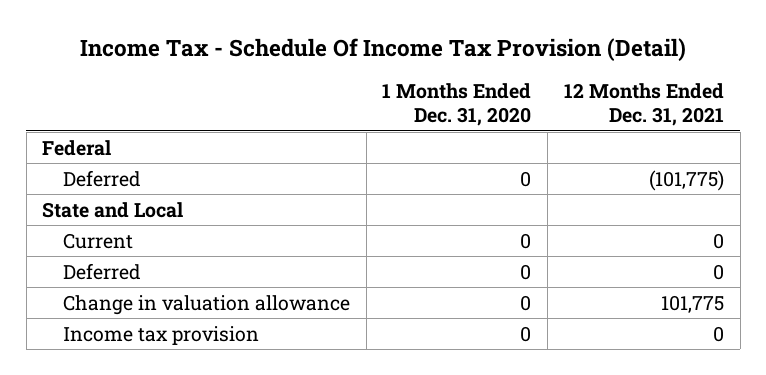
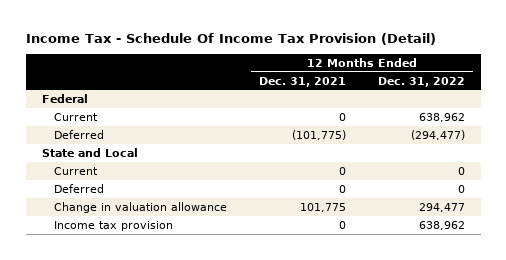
- | 1 Months Ended Dec. 31, 2020 | 12 Months Ended Dec. 31, 2021
+ | 12 Months Ended Dec. 31, 2021 | 12 Months Ended Dec. 31, 2022
+ Current | 0 | 638,962

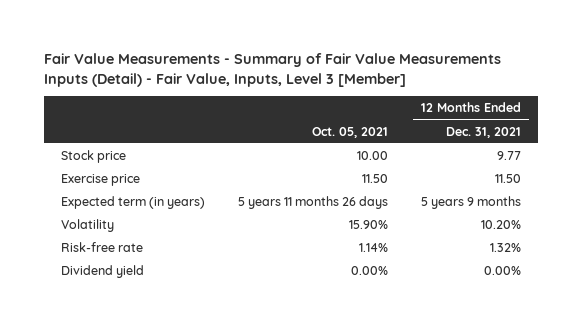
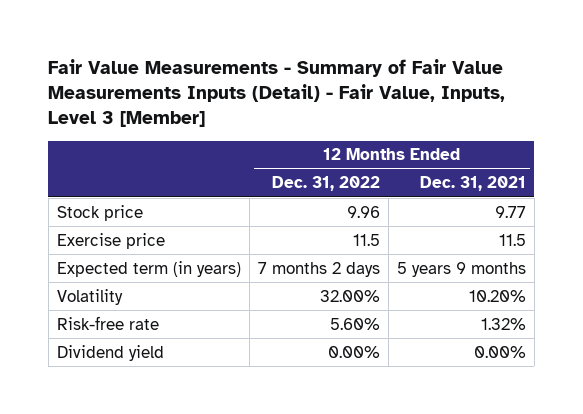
- | Oct. 05, 2021 | 12 Months Ended Dec. 31, 2021
+ | 12 Months Ended Dec. 31, 2022 | 12 Months Ended Dec. 31, 2021
- Exercise price | 11.50 | 11.50
+ Exercise price | 11.5 | 11.5

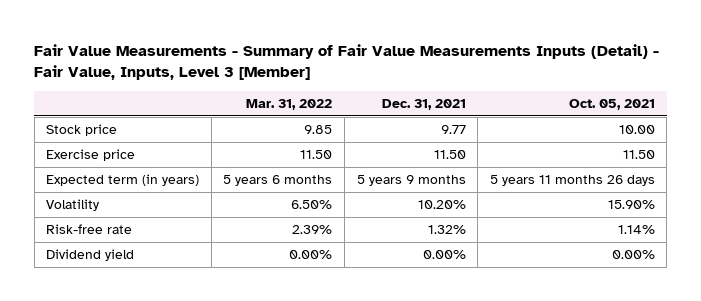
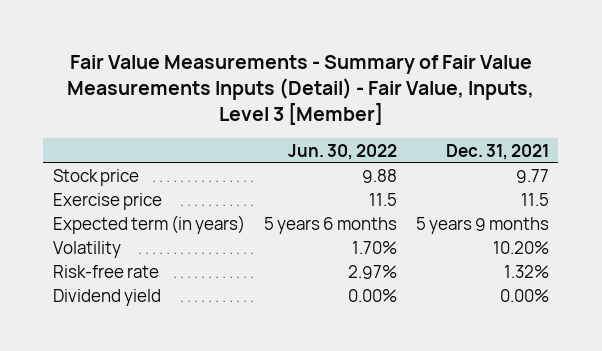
- | Mar. 31, 2022 | Dec. 31, 2021 | Oct. 05, 2021
+ | Jun. 30, 2022 | Dec. 31, 2021
- Exercise price | 11.50 | 11.50 | 11.50
+ Exercise price | 11.5 | 11.5

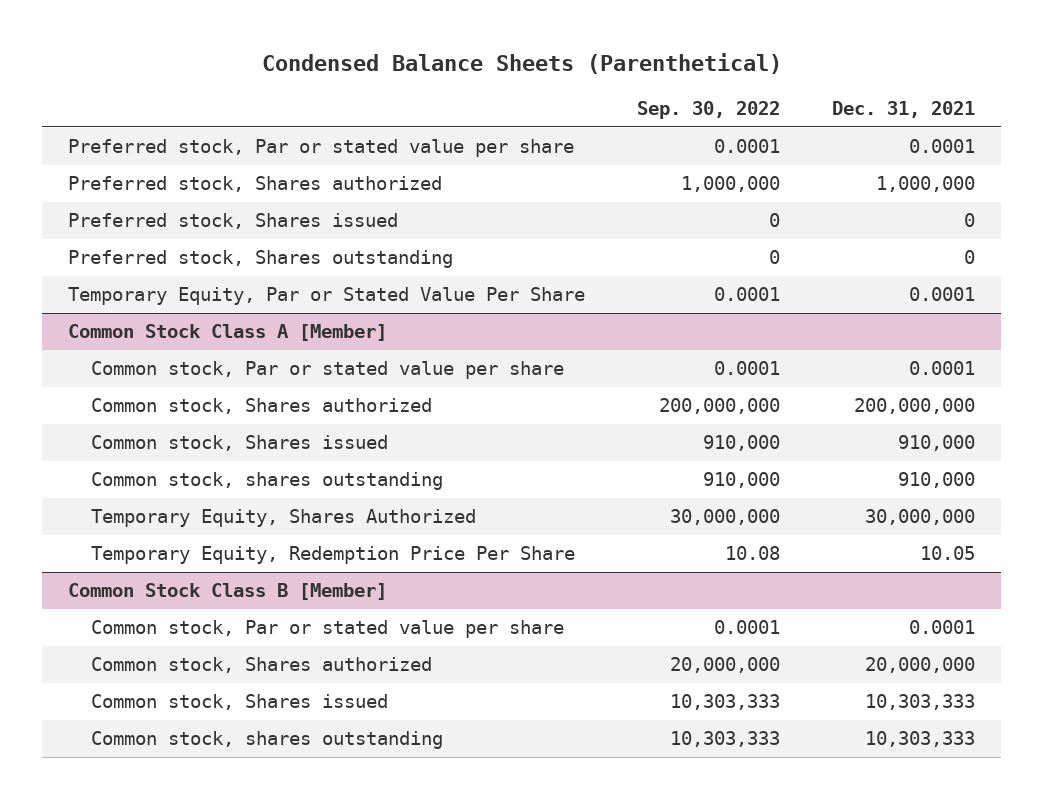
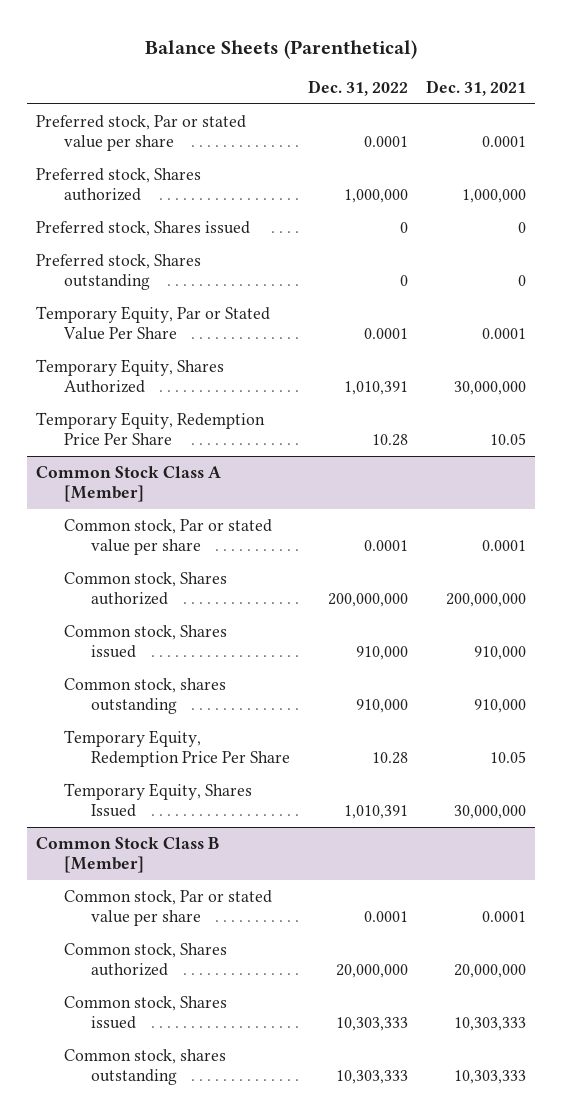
- Condensed Balance Sheets (Parenthetical)
+ Balance Sheets (Parenthetical)
- | Sep. 30, 2022 | Dec. 31, 2021
+ | Dec. 31, 2022 | Dec. 31, 2021
+ Temporary Equity, Shares Authorized | 1,010,391 | 30,000,000
+ Temporary Equity, Redemption Price Per Share | 10.28 | 10.05
@ Common Stock Class A [Member]
- Temporary Equity, Shares Authorized | 30,000,000 | 30,000,000
+ Temporary Equity, Shares Issued | 1,010,391 | 30,000,000

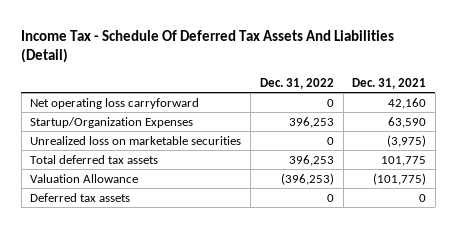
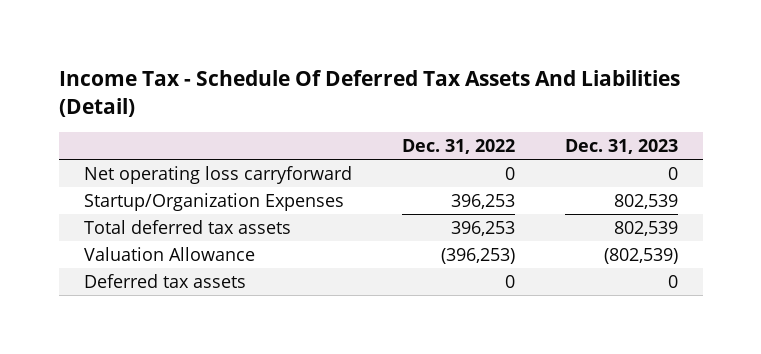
- | Dec. 31, 2022 | Dec. 31, 2021
+ | Dec. 31, 2022 | Dec. 31, 2023
- Unrealized loss on marketable securities | 0 | (3,975)

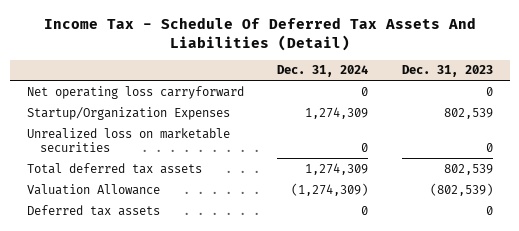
- | Dec. 31, 2022 | Dec. 31, 2023
+ | Dec. 31, 2024 | Dec. 31, 2023
+ Unrealized loss on marketable securities | 0 | 0

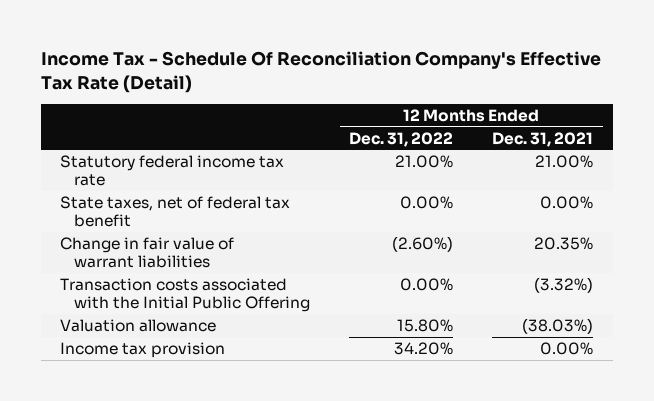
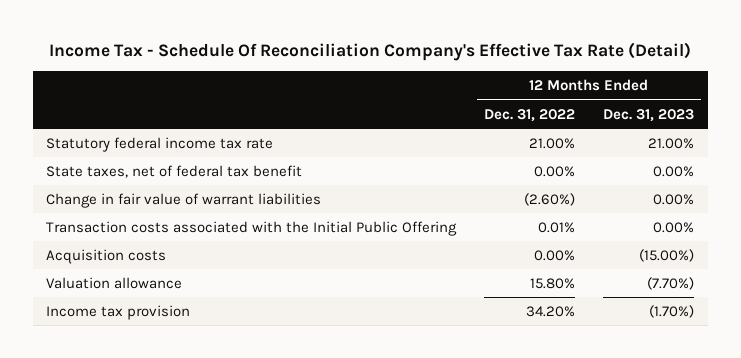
- | 12 Months Ended Dec. 31, 2022 | 12 Months Ended Dec. 31, 2021
+ | 12 Months Ended Dec. 31, 2022 | 12 Months Ended Dec. 31, 2023
- Transaction costs associated with the Initial Public Offering | 0.00% | (3.32%)
+ Transaction costs associated with the Initial Public Offering | 0.01% | 0.00%
+ Acquisition costs | 0.00% | (15.00%)

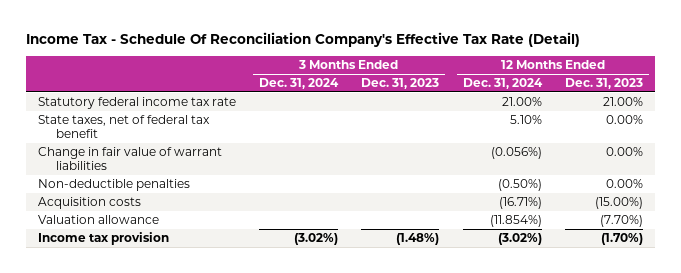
- | 12 Months Ended Dec. 31, 2022 | 12 Months Ended Dec. 31, 2023
+ | 3 Months Ended Dec. 31, 2024 | 3 Months Ended Dec. 31, 2023 | 12 Months Ended Dec. 31, 2024 | 12 Months Ended Dec. 31, 2023
- Transaction costs associated with the Initial Public Offering | 0.01% | 0.00%
+ Non-deductible penalties | | | (0.50%) | 0.00%

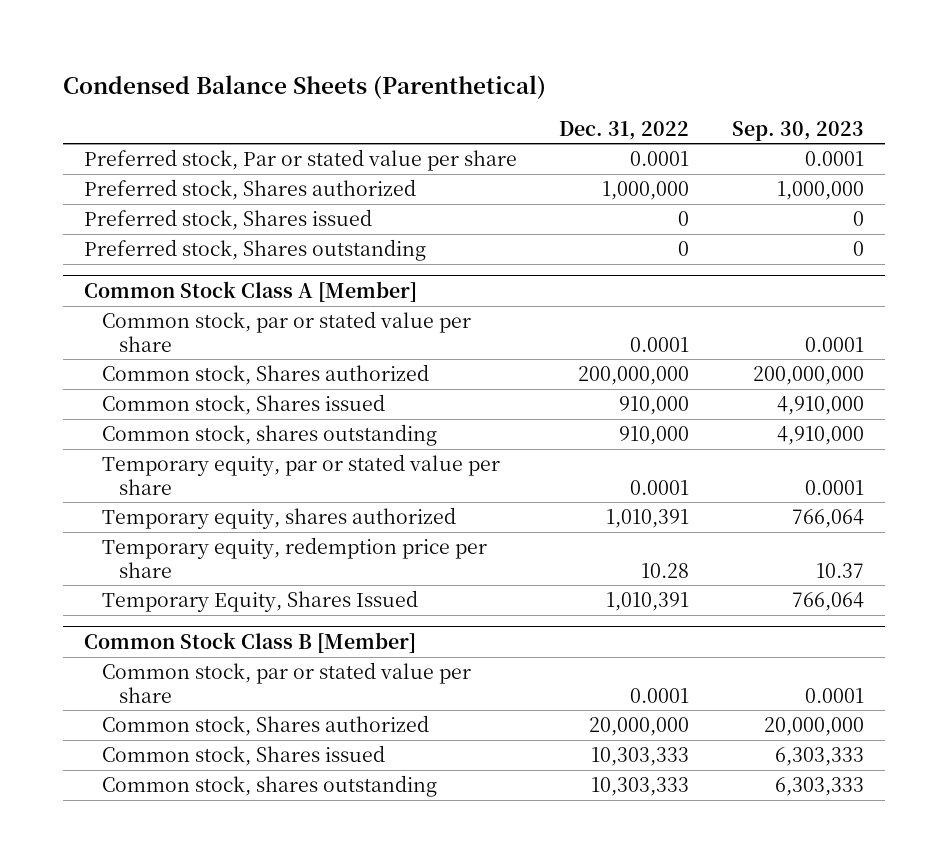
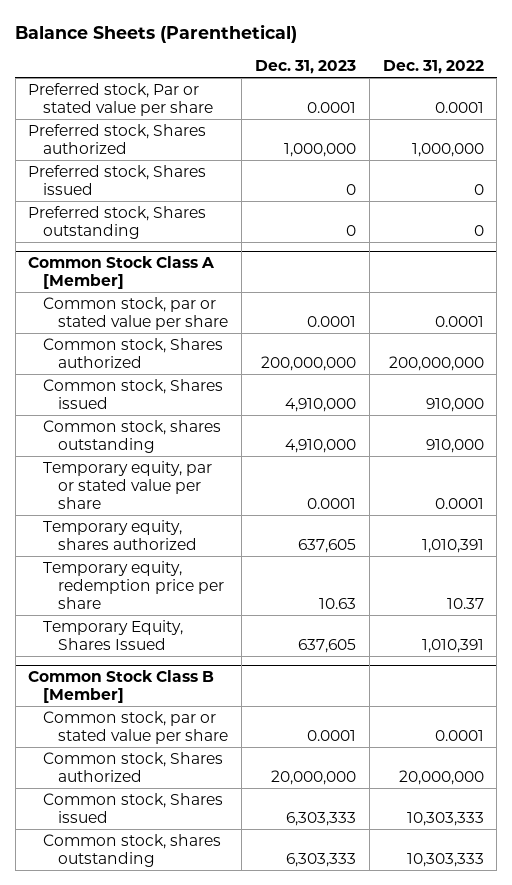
- Condensed Balance Sheets (Parenthetical)
+ Balance Sheets (Parenthetical)
- | Dec. 31, 2022 | Sep. 30, 2023
+ | Dec. 31, 2023 | Dec. 31, 2022
@ Common Stock Class A [Member]
- Temporary equity, redemption price per share | 10.28 | 10.37
+ Temporary equity, redemption price per share | 10.63 | 10.37

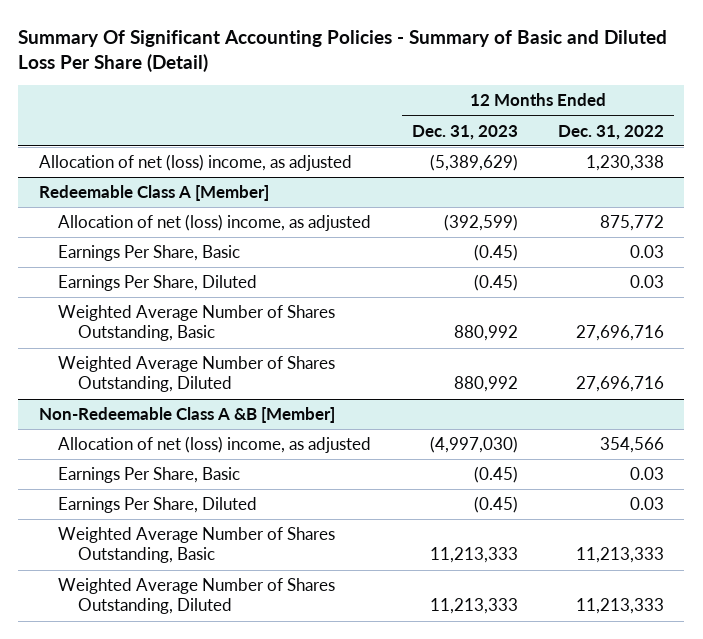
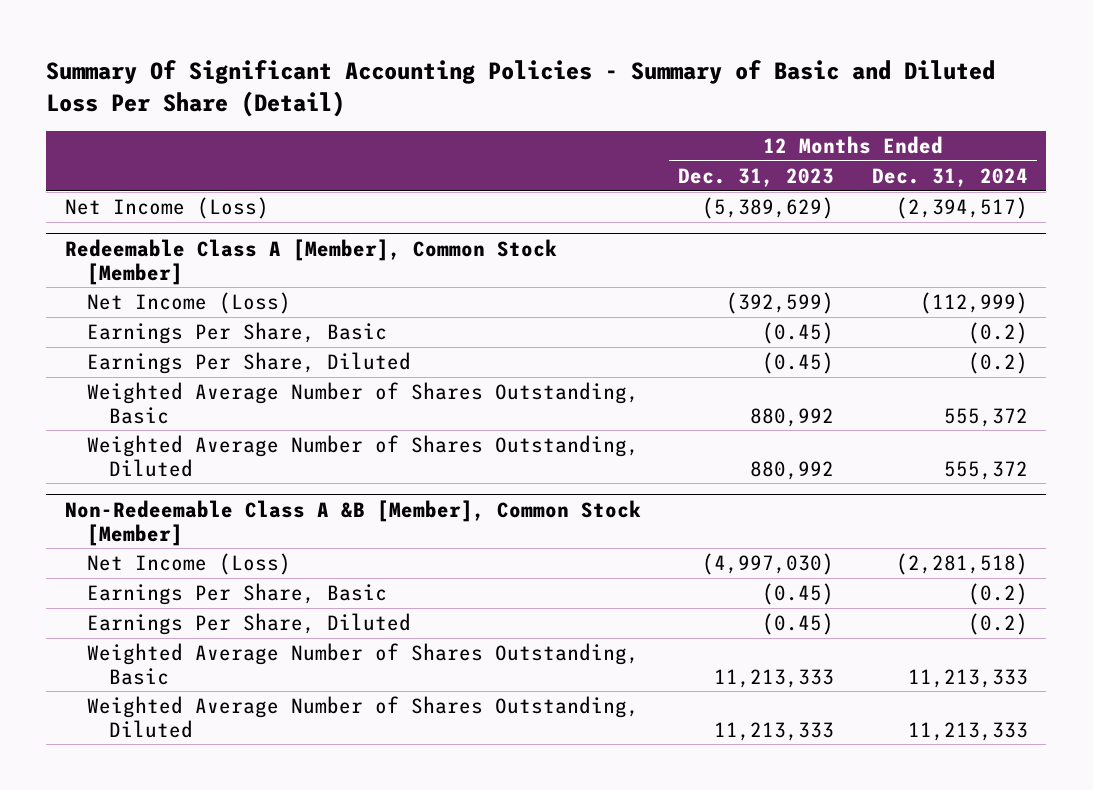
- | 12 Months Ended Dec. 31, 2023 | 12 Months Ended Dec. 31, 2022
+ | 12 Months Ended Dec. 31, 2023 | 12 Months Ended Dec. 31, 2024
- Allocation of net (loss) income, as adjusted | (5,389,629) | 1,230,338
- Redeemable Class A [Member]
- Allocation of net (loss) income, as adjusted | (392,599) | 875,772
+ Net Income (Loss) | (5,389,629) | (2,394,517)
+ Redeemable Class A [Member], Common Stock [Member]
+ Net Income (Loss) | (392,599) | (112,999)
- Non-Redeemable Class A &B [Member]
- Allocation of net (loss) income, as adjusted | (4,997,030) | 354,566
+ Non-Redeemable Class A &B [Member], Common Stock [Member]
+ Net Income (Loss) | (4,997,030) | (2,281,518)

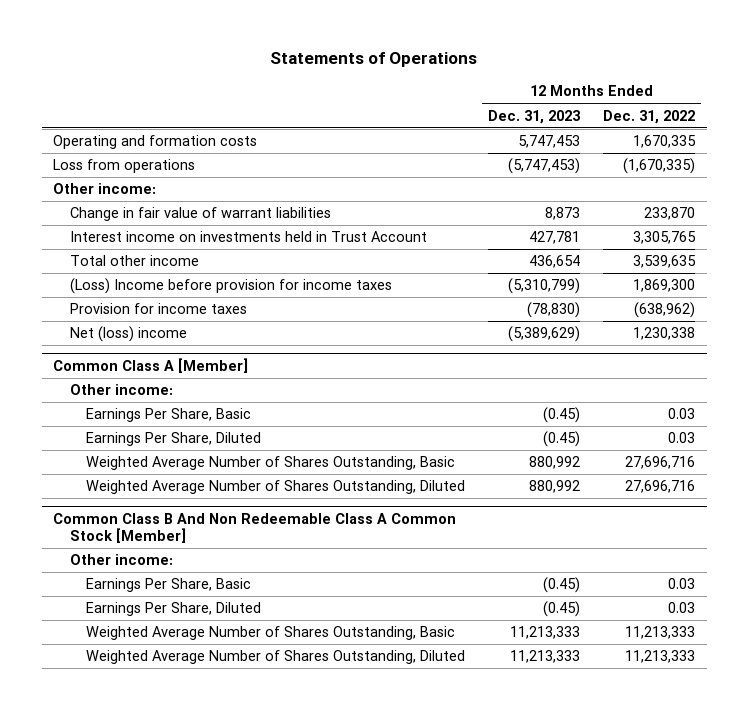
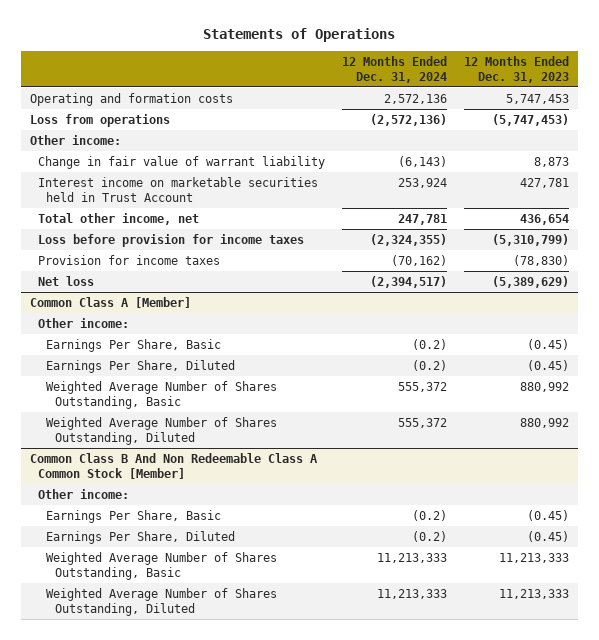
- | 12 Months Ended Dec. 31, 2023 | 12 Months Ended Dec. 31, 2022
+ | 12 Months Ended Dec. 31, 2024 | 12 Months Ended Dec. 31, 2023
- Change in fair value of warrant liabilities | 8,873 | 233,870
- Interest income on investments held in Trust Account | 427,781 | 3,305,765
- Total other income | 436,654 | 3,539,635
- (Loss) Income before provision for income taxes | (5,310,799) | 1,869,300
+ Change in fair value of warrant liability | (6,143) | 8,873
+ Interest income on marketable securities held in Trust Account | 253,924 | 427,781
+ Total other income, net | 247,781 | 436,654
+ Loss before provision for income taxes | (2,324,355) | (5,310,799)
- Net (loss) income | (5,389,629) | 1,230,338
+ Net loss | (2,394,517) | (5,389,629)

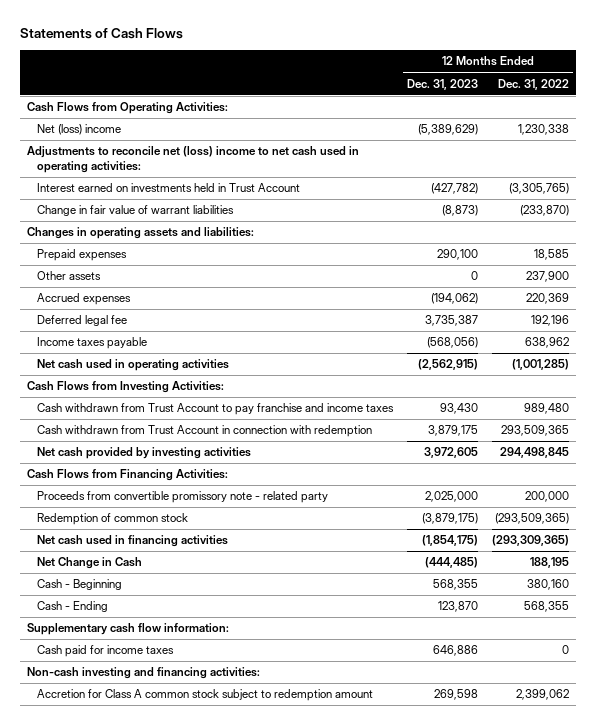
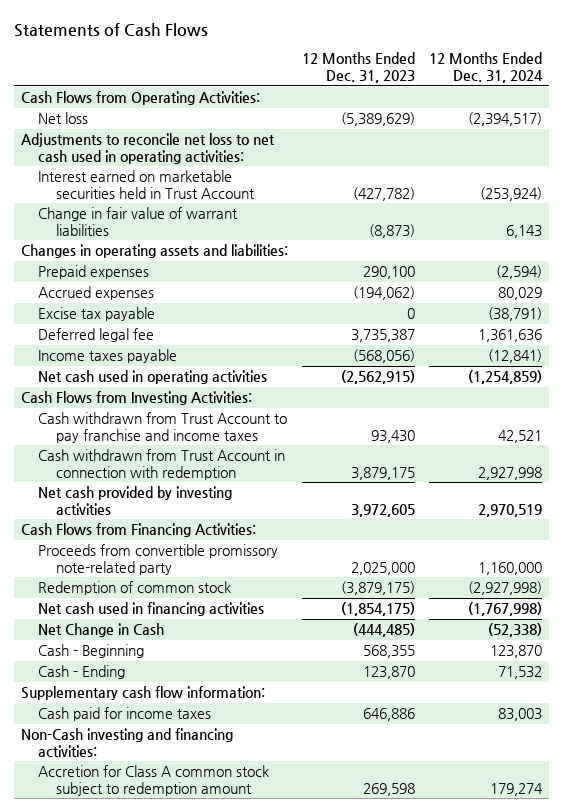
- | 12 Months Ended Dec. 31, 2023 | 12 Months Ended Dec. 31, 2022
+ | 12 Months Ended Dec. 31, 2023 | 12 Months Ended Dec. 31, 2024
- Net (loss) income | (5,389,629) | 1,230,338
- Adjustments to reconcile net (loss) income to net cash used in operating activities:
- Interest earned on investments held in Trust Account | (427,782) | (3,305,765)
+ Net loss | (5,389,629) | (2,394,517)
+ Adjustments to reconcile net loss to net cash used in operating activities:
+ Interest earned on marketable securities held in Trust Account | (427,782) | (253,924)
- Other assets | 0 | 237,900
+ Excise tax payable | 0 | (38,791)
- Proceeds from convertible promissory note - related party | 2,025,000 | 200,000
+ Proceeds from convertible promissory note-related party | 2,025,000 | 1,160,000
- Non-cash investing and financing activities:
+ Non-Cash investing and financing activities:

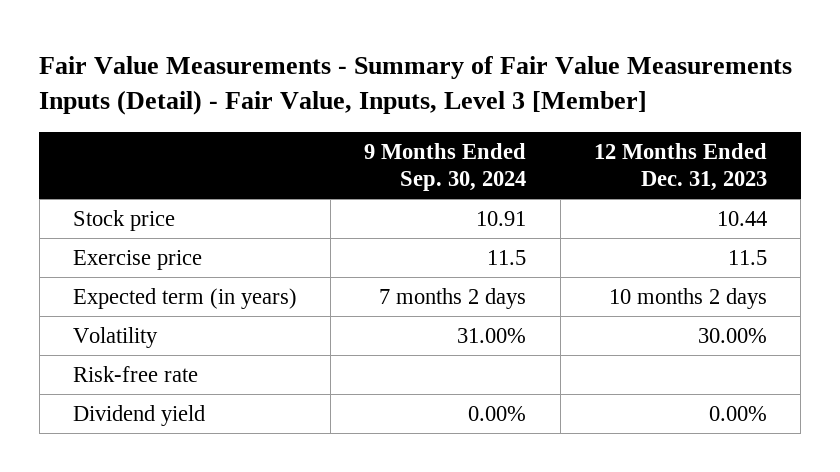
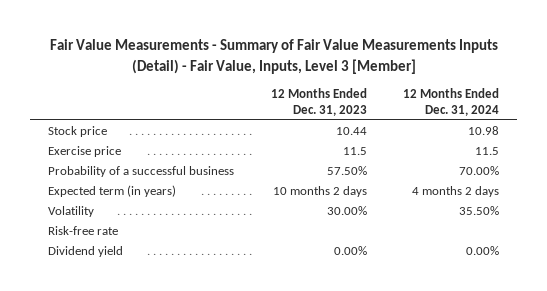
- | 9 Months Ended Sep. 30, 2024 | 12 Months Ended Dec. 31, 2023
+ | 12 Months Ended Dec. 31, 2023 | 12 Months Ended Dec. 31, 2024
+ Probability of a successful business | 57.50% | 70.00%

